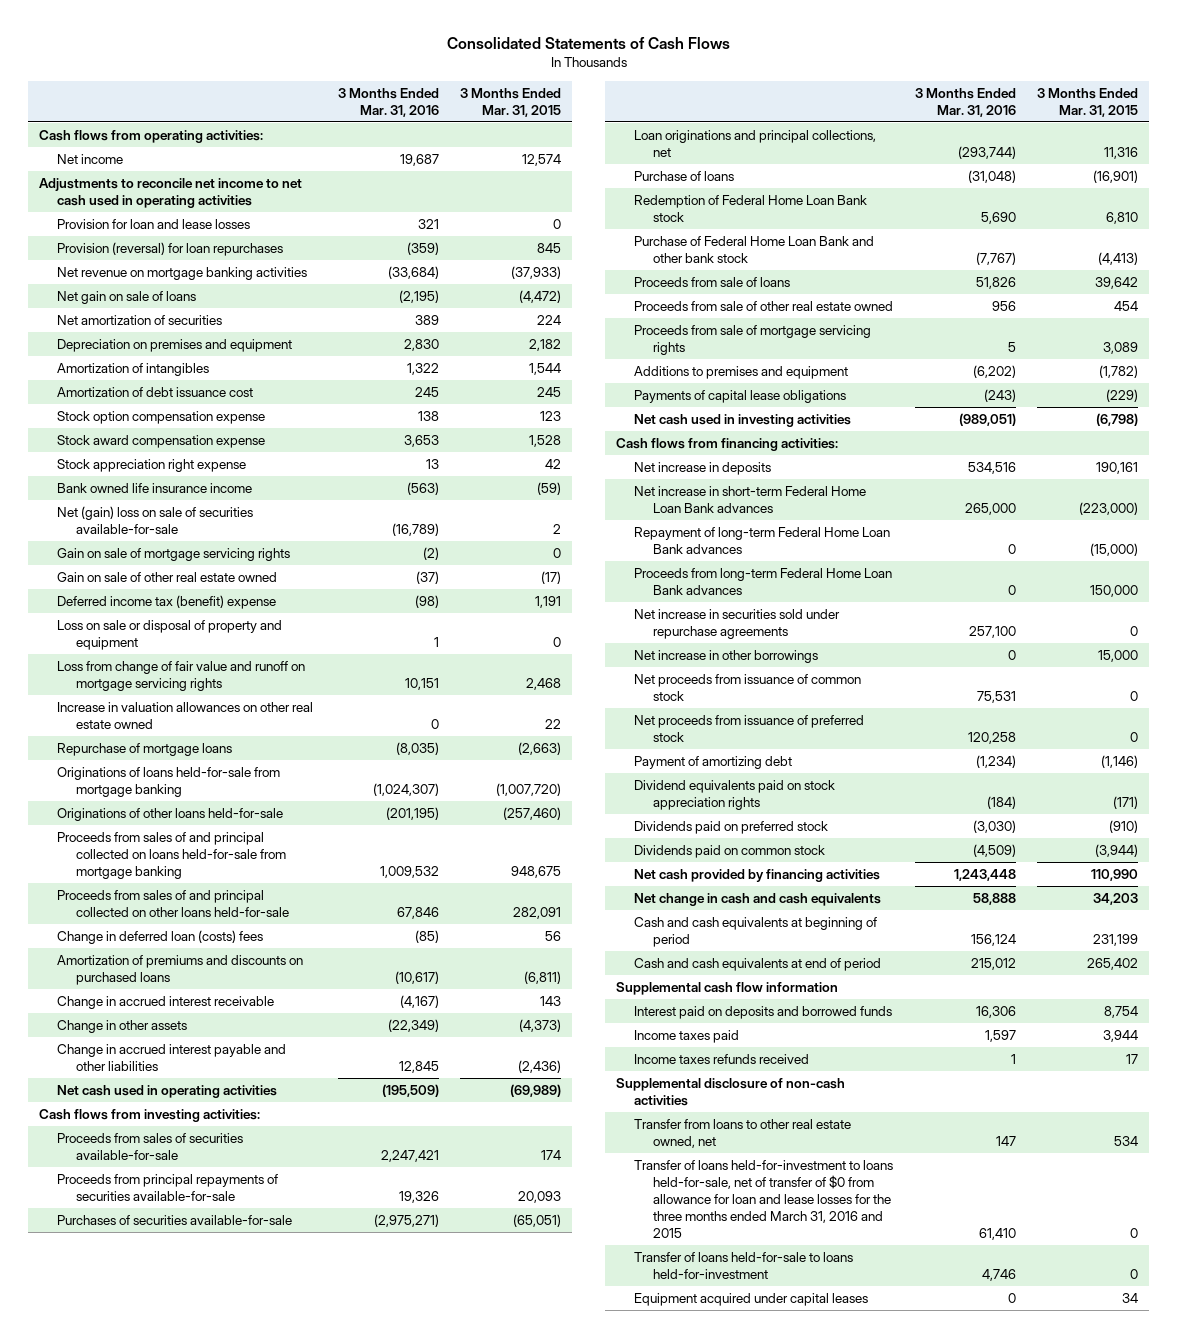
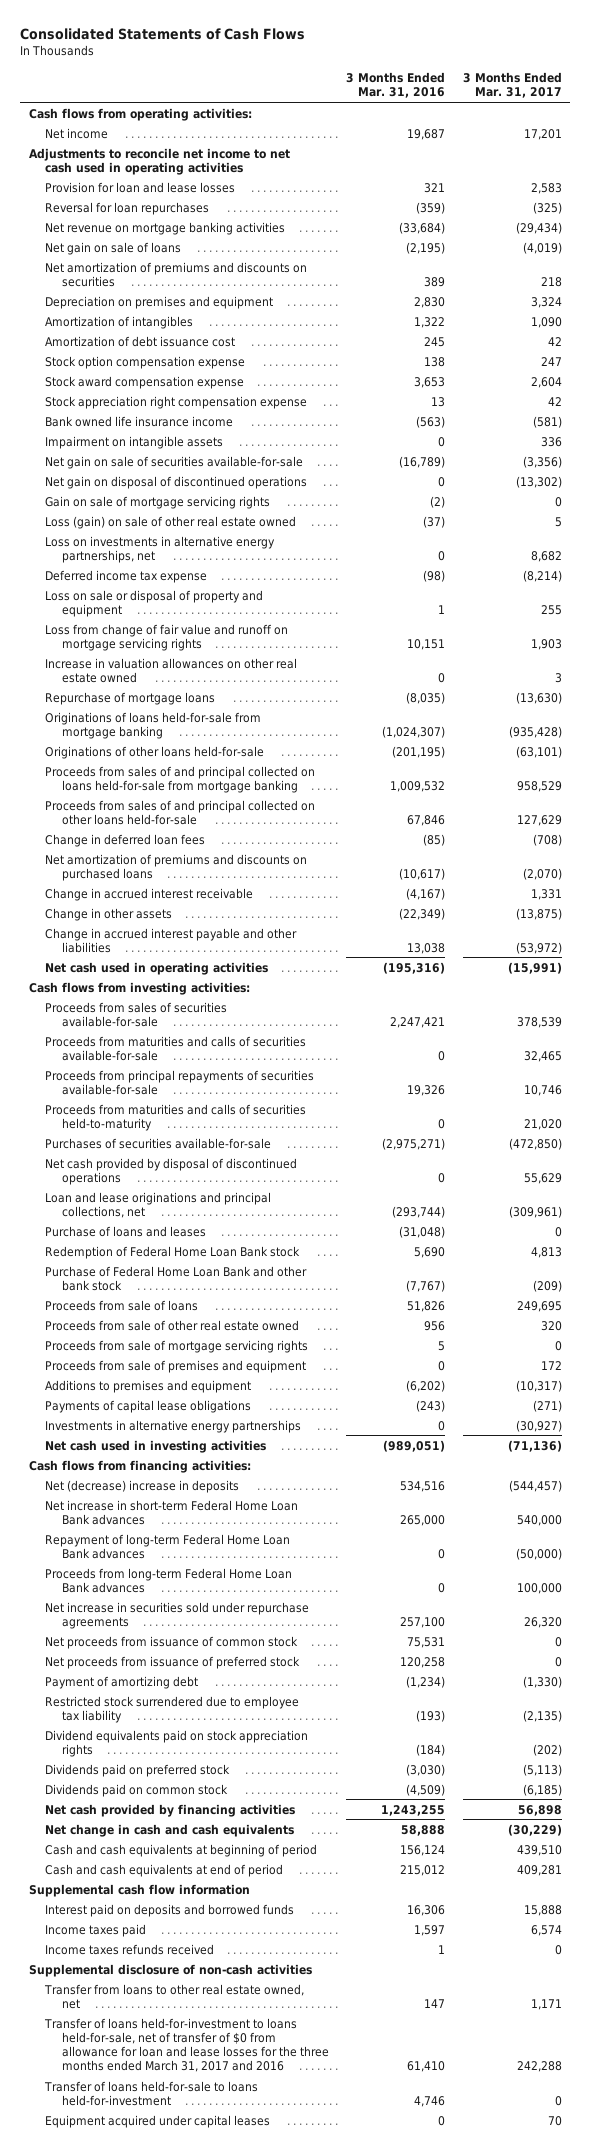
- | 3 Months Ended Mar. 31, 2016 | 3 Months Ended Mar. 31, 2015
+ | 3 Months Ended Mar. 31, 2016 | 3 Months Ended Mar. 31, 2017
- Provision (reversal) for loan repurchases | (359) | 845
+ Reversal for loan repurchases | (359) | (325)
- Net amortization of securities | 389 | 224
+ Net amortization of premiums and discounts on securities | 389 | 218
- Stock appreciation right expense | 13 | 42
+ Stock appreciation right compensation expense | 13 | 42
- Net (gain) loss on sale of securities available-for-sale | (16,789) | 2
+ Impairment on intangible assets | 0 | 336
+ Net gain on sale of securities available-for-sale | (16,789) | (3,356)
+ Net gain on disposal of discontinued operations | 0 | (13,302)
- Gain on sale of other real estate owned | (37) | (17)
- Deferred income tax (benefit) expense | (98) | 1,191
+ Loss (gain) on sale of other real estate owned | (37) | 5
+ Loss on investments in alternative energy partnerships, net | 0 | 8,682
+ Deferred income tax expense | (98) | (8,214)
- Change in deferred loan (costs) fees | (85) | 56
- Amortization of premiums and discounts on purchased loans | (10,617) | (6,811)
+ Change in deferred loan fees | (85) | (708)
+ Net amortization of premiums and discounts on purchased loans | (10,617) | (2,070)
- Change in accrued interest payable and other liabilities | 12,845 | (2,436)
- Net cash used in operating activities | (195,509) | (69,989)
+ Change in accrued interest payable and other liabilities | 13,038 | (53,972)
+ Net cash used in operating activities | (195,316) | (15,991)
+ Proceeds from maturities and calls of securities available-for-sale | 0 | 32,465
+ Proceeds from maturities and calls of securities held-to-maturity | 0 | 21,020
- Loan originations and principal collections, net | (293,744) | 11,316
- Purchase of loans | (31,048) | (16,901)
+ Net cash provided by disposal of discontinued operations | 0 | 55,629
+ Loan and lease originations and principal collections, net | (293,744) | (309,961)
+ Purchase of loans and leases | (31,048) | 0
+ Proceeds from sale of premises and equipment | 0 | 172
+ Investments in alternative energy partnerships | 0 | (30,927)
- Net increase in deposits | 534,516 | 190,161
+ Net (decrease) increase in deposits | 534,516 | (544,457)
- Net increase in other borrowings | 0 | 15,000
+ Restricted stock surrendered due to employee tax liability | (193) | (2,135)
- Net cash provided by financing activities | 1,243,448 | 110,990
+ Net cash provided by financing activities | 1,243,255 | 56,898
- Transfer of loans held-for-investment to loans held-for-sale, net of transfer of $0 from allowance for loan and lease losses for the three months ended March 31, 2016 and 2015 | 61,410 | 0
+ Transfer of loans held-for-investment to loans held-for-sale, net of transfer of $0 from allowance for loan and lease losses for the three months ended March 31, 2017 and 2016 | 61,410 | 242,288

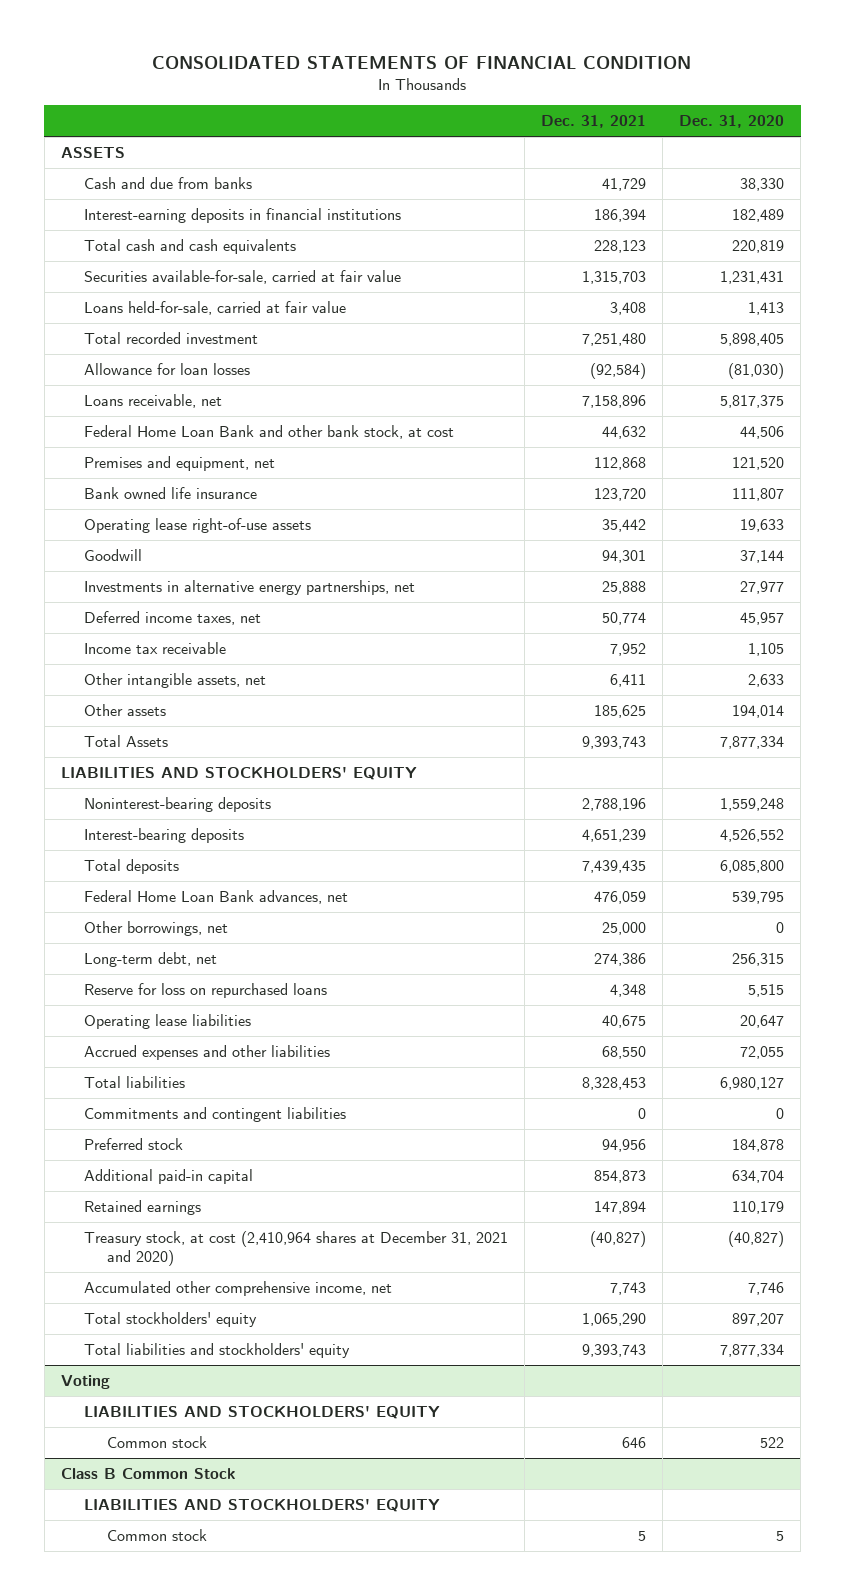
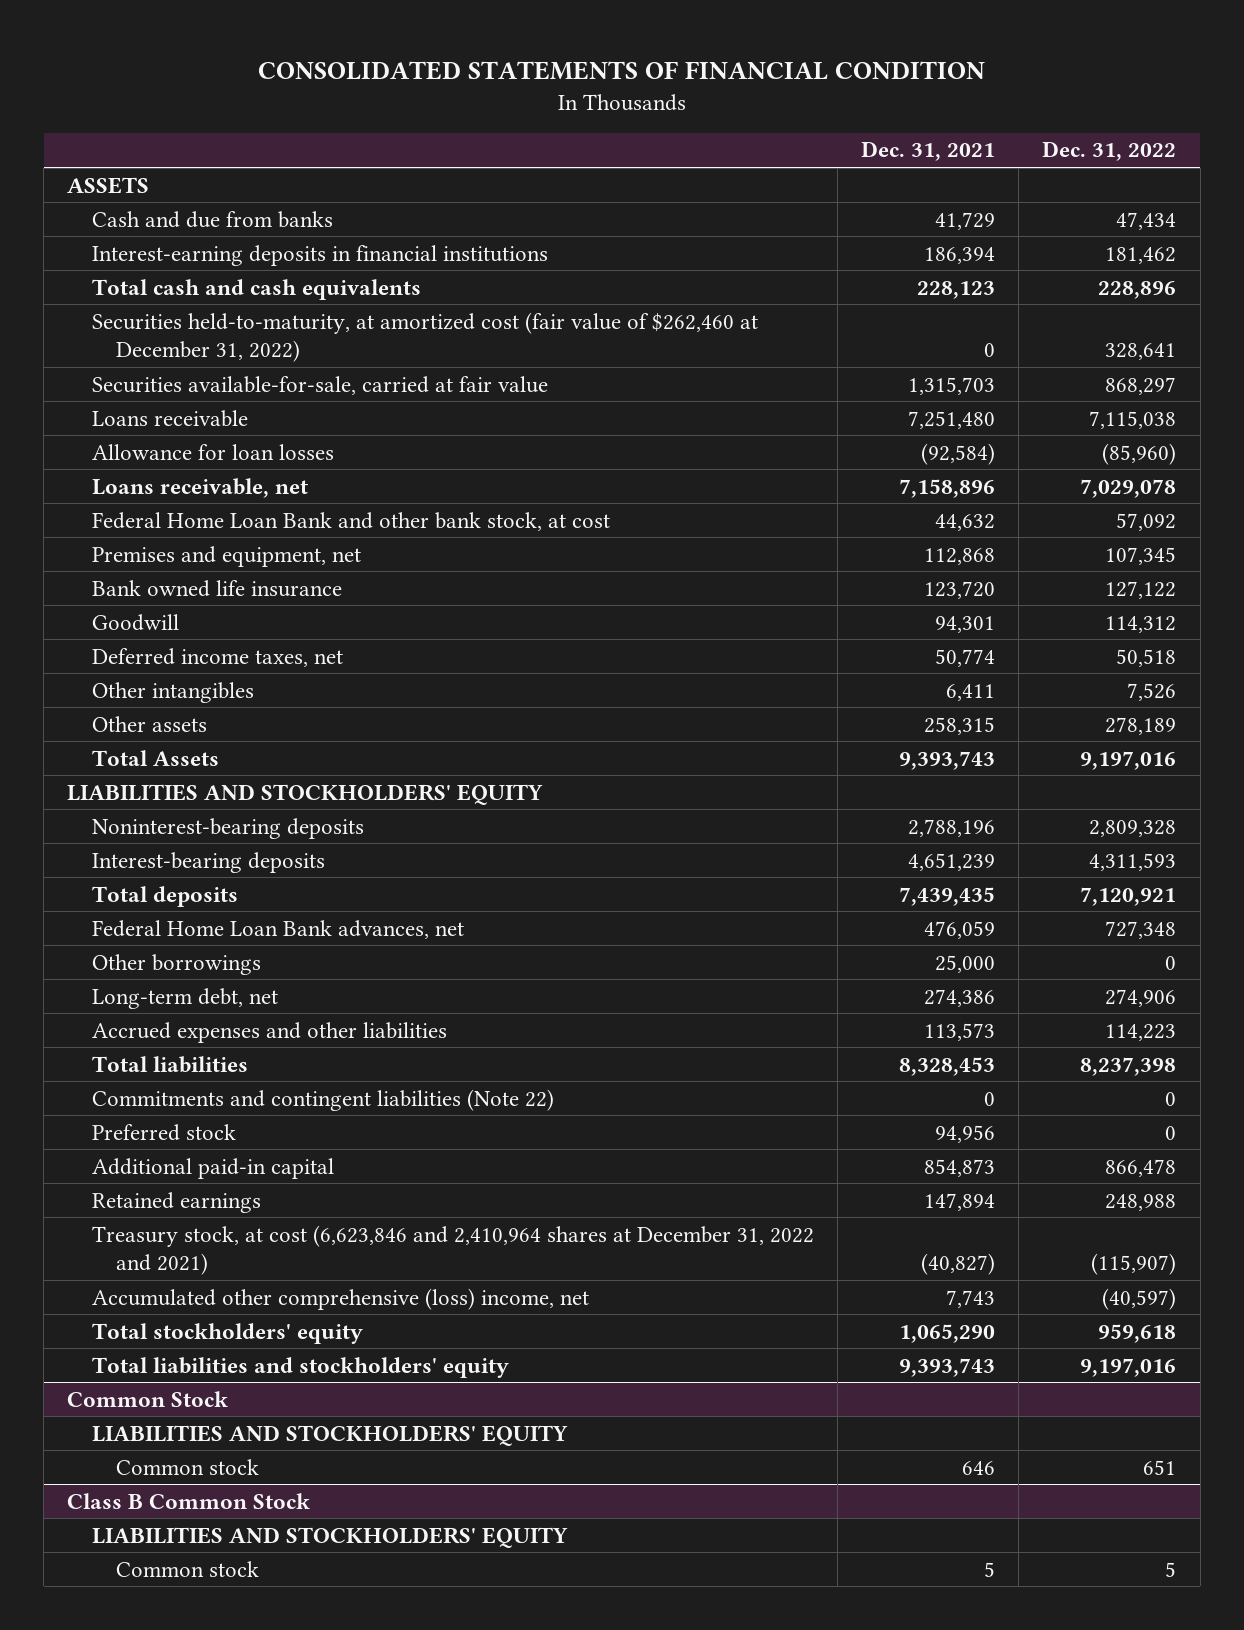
- | Dec. 31, 2021 | Dec. 31, 2020
+ | Dec. 31, 2021 | Dec. 31, 2022
+ Securities held-to-maturity, at amortized cost (fair value of $262,460 at December 31, 2022) | 0 | 328,641
- Loans held-for-sale, carried at fair value | 3,408 | 1,413
- Total recorded investment | 7,251,480 | 5,898,405
+ Loans receivable | 7,251,480 | 7,115,038
- Operating lease right-of-use assets | 35,442 | 19,633
- Investments in alternative energy partnerships, net | 25,888 | 27,977
- Income tax receivable | 7,952 | 1,105
- Other intangible assets, net | 6,411 | 2,633
- Other assets | 185,625 | 194,014
+ Other intangibles | 6,411 | 7,526
+ Other assets | 258,315 | 278,189
- Other borrowings, net | 25,000 | 0
+ Other borrowings | 25,000 | 0
- Reserve for loss on repurchased loans | 4,348 | 5,515
- Operating lease liabilities | 40,675 | 20,647
- Accrued expenses and other liabilities | 68,550 | 72,055
+ Accrued expenses and other liabilities | 113,573 | 114,223
- Commitments and contingent liabilities | 0 | 0
+ Commitments and contingent liabilities (Note 22) | 0 | 0
- Treasury stock, at cost (2,410,964 shares at December 31, 2021 and 2020) | (40,827) | (40,827)
- Accumulated other comprehensive income, net | 7,743 | 7,746
+ Treasury stock, at cost (6,623,846 and 2,410,964 shares at December 31, 2022 and 2021) | (40,827) | (115,907)
+ Accumulated other comprehensive (loss) income, net | 7,743 | (40,597)
- Voting
+ Common Stock

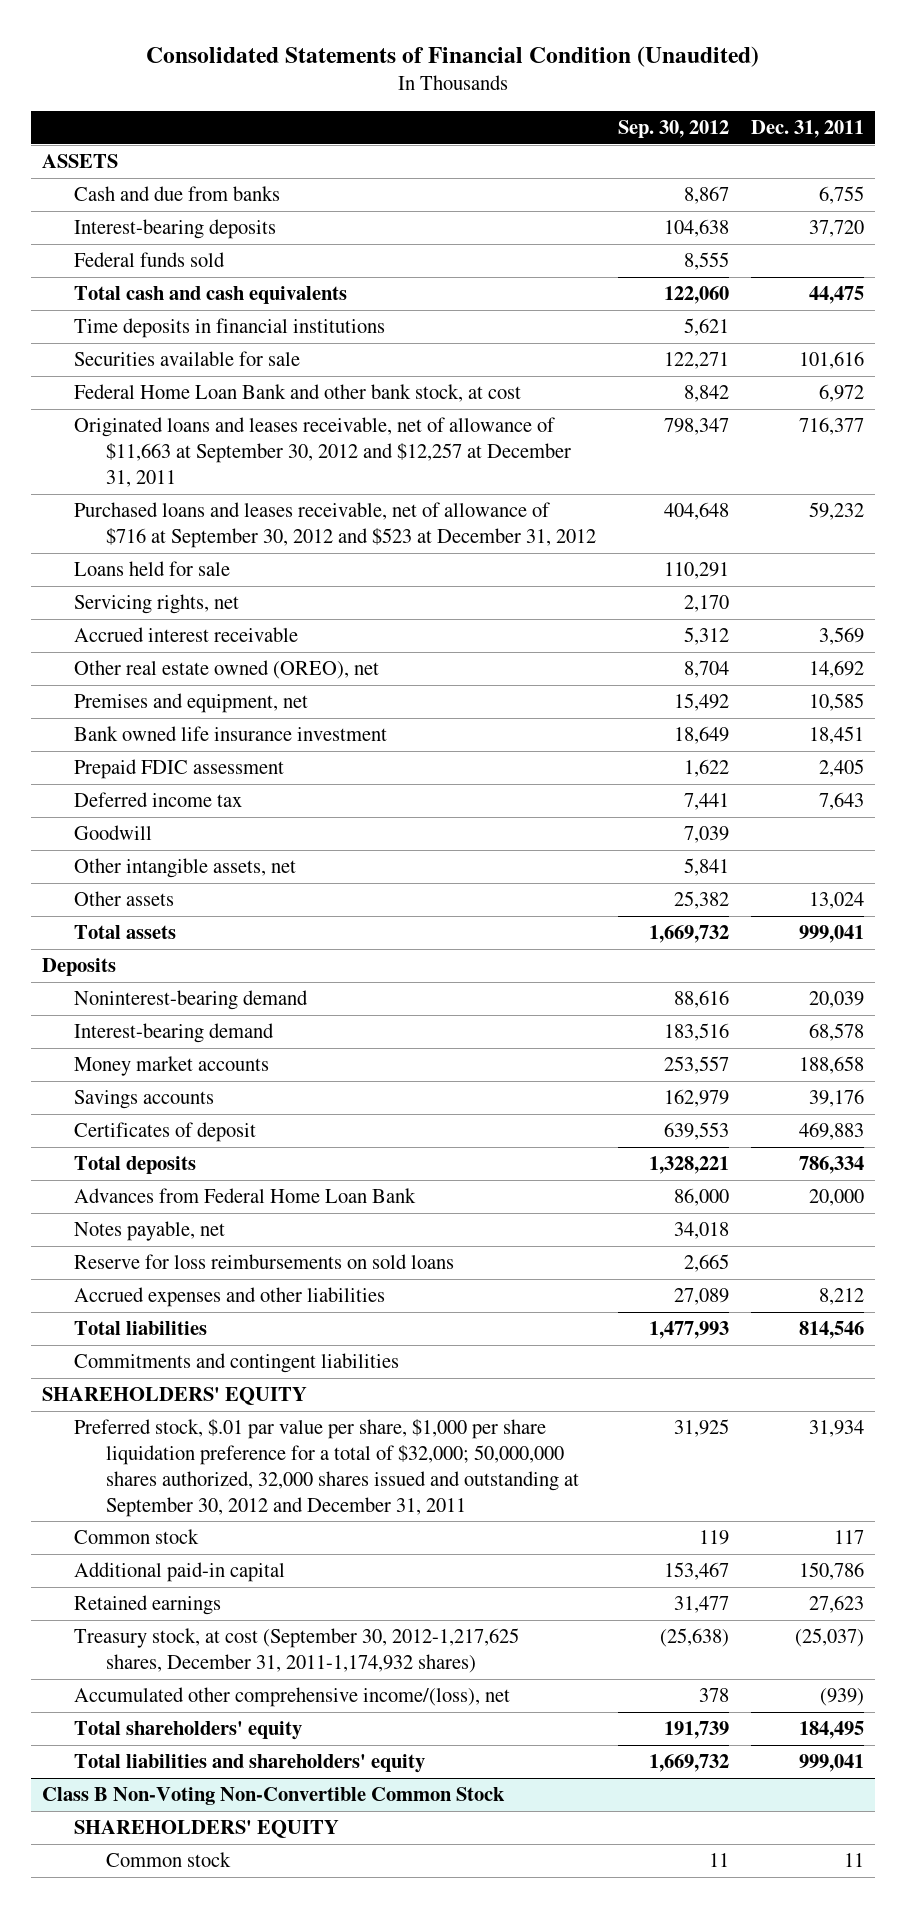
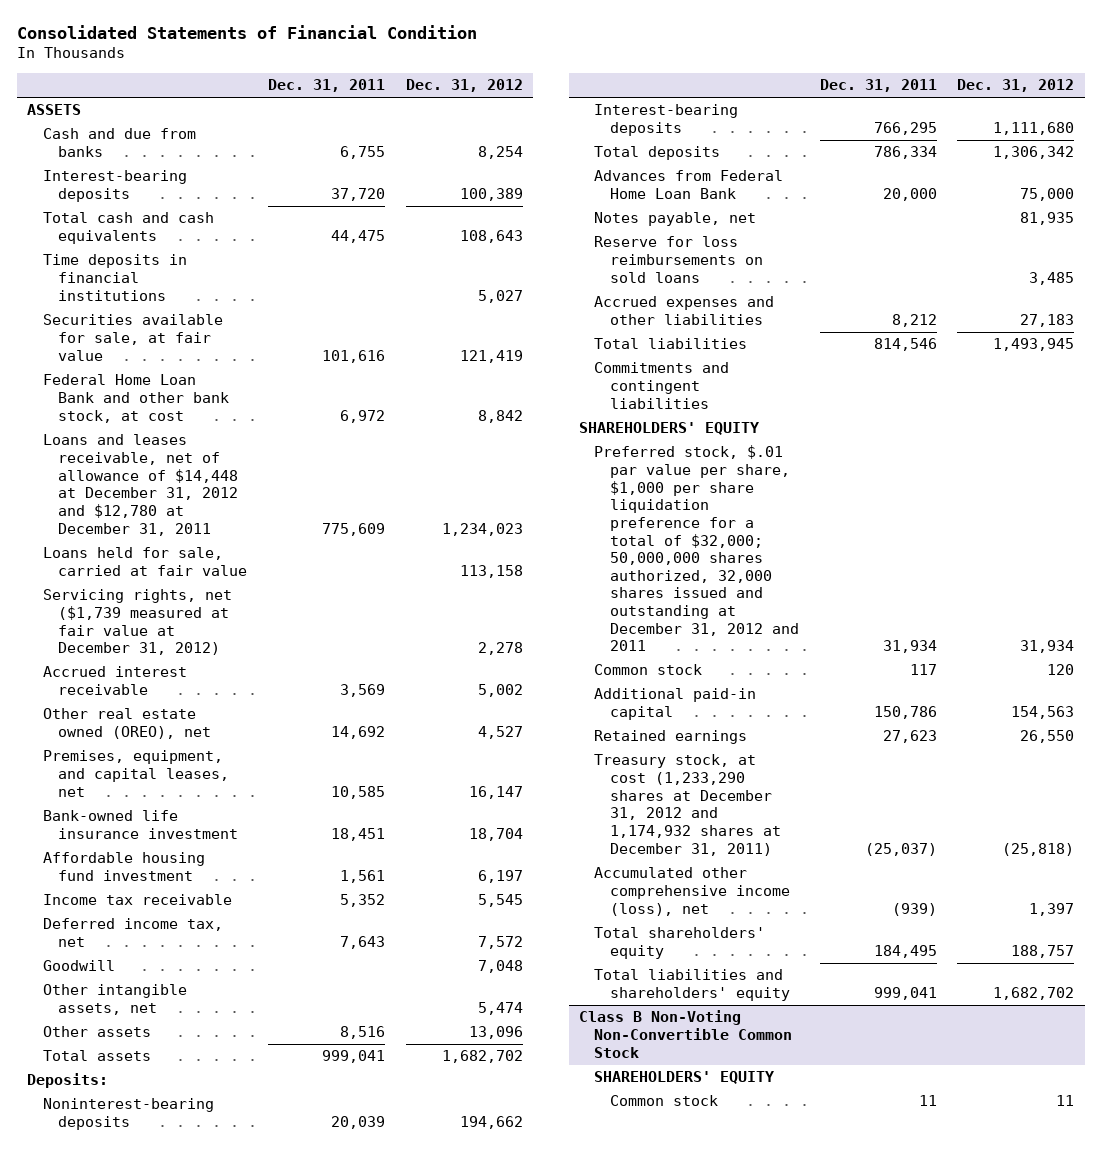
- Consolidated Statements of Financial Condition (Unaudited)
+ Consolidated Statements of Financial Condition
- | Sep. 30, 2012 | Dec. 31, 2011
+ | Dec. 31, 2011 | Dec. 31, 2012
- Federal funds sold | 8,555 |
- Securities available for sale | 122,271 | 101,616
+ Securities available for sale, at fair value | 101,616 | 121,419
- Originated loans and leases receivable, net of allowance of $11,663 at September 30, 2012 and $12,257 at December 31, 2011 | 798,347 | 716,377
- Purchased loans and leases receivable, net of allowance of $716 at September 30, 2012 and $523 at December 31, 2012 | 404,648 | 59,232
- Loans held for sale | 110,291 |
- Servicing rights, net | 2,170 |
+ Loans and leases receivable, net of allowance of $14,448 at December 31, 2012 and $12,780 at December 31, 2011 | 775,609 | 1,234,023
+ Loans held for sale, carried at fair value | | 113,158
+ Servicing rights, net ($1,739 measured at fair value at December 31, 2012) | | 2,278
- Premises and equipment, net | 15,492 | 10,585
- Bank owned life insurance investment | 18,649 | 18,451
- Prepaid FDIC assessment | 1,622 | 2,405
- Deferred income tax | 7,441 | 7,643
+ Premises, equipment, and capital leases, net | 10,585 | 16,147
+ Bank-owned life insurance investment | 18,451 | 18,704
+ Affordable housing fund investment | 1,561 | 6,197
+ Income tax receivable | 5,352 | 5,545
+ Deferred income tax, net | 7,643 | 7,572
- Other assets | 25,382 | 13,024
+ Other assets | 8,516 | 13,096
- Deposits
- Noninterest-bearing demand | 88,616 | 20,039
- Interest-bearing demand | 183,516 | 68,578
- Money market accounts | 253,557 | 188,658
- Savings accounts | 162,979 | 39,176
- Certificates of deposit | 639,553 | 469,883
+ Deposits:
+ Noninterest-bearing deposits | 20,039 | 194,662
+ Interest-bearing deposits | 766,295 | 1,111,680
- Preferred stock, $.01 par value per share, $1,000 per share liquidation preference for a total of $32,000; 50,000,000 shares authorized, 32,000 shares issued and outstanding at September 30, 2012 and December 31, 2011 | 31,925 | 31,934
+ Preferred stock, $.01 par value per share, $1,000 per share liquidation preference for a total of $32,000; 50,000,000 shares authorized, 32,000 shares issued and outstanding at December 31, 2012 and 2011 | 31,934 | 31,934
- Treasury stock, at cost (September 30, 2012-1,217,625 shares, December 31, 2011-1,174,932 shares) | (25,638) | (25,037)
- Accumulated other comprehensive income/(loss), net | 378 | (939)
+ Treasury stock, at cost (1,233,290 shares at December 31, 2012 and 1,174,932 shares at December 31, 2011) | (25,037) | (25,818)
+ Accumulated other comprehensive income (loss), net | (939) | 1,397

